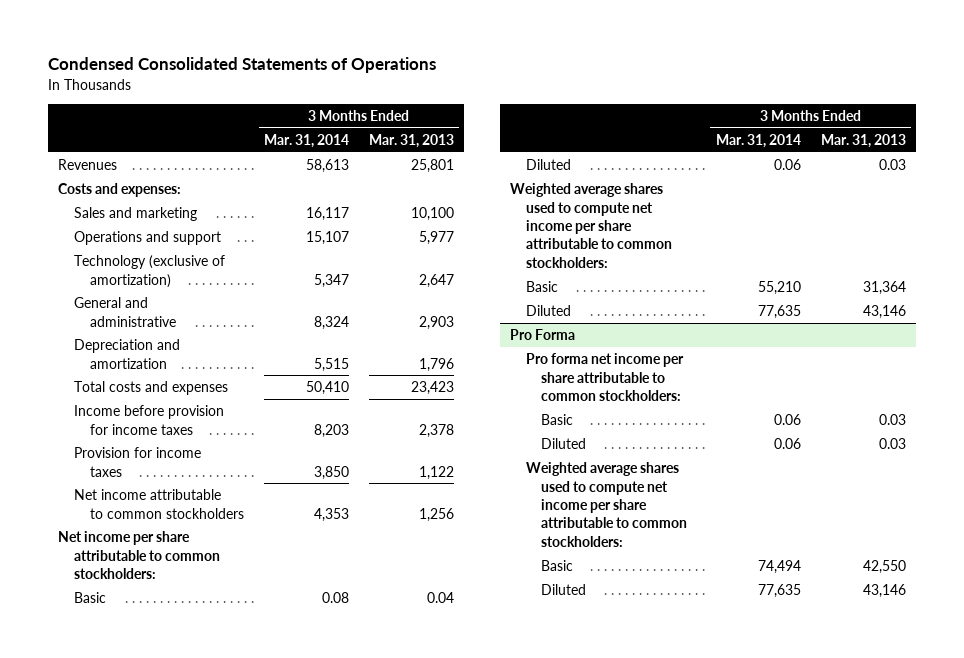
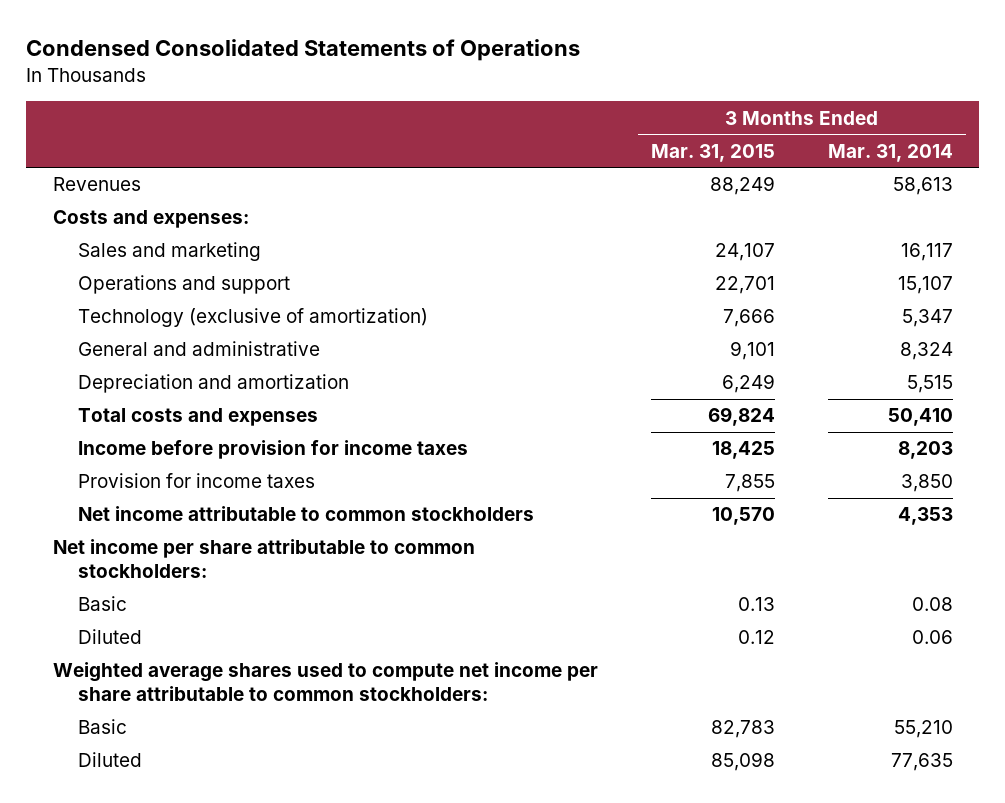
- | 3 Months Ended Mar. 31, 2014 | 3 Months Ended Mar. 31, 2013
+ | 3 Months Ended Mar. 31, 2015 | 3 Months Ended Mar. 31, 2014
- Pro Forma
- Pro forma net income per share attributable to common stockholders:
- Basic | 0.06 | 0.03
- Diluted | 0.06 | 0.03
- Weighted average shares used to compute net income per share attributable to common stockholders:
- Basic | 74,494 | 42,550
- Diluted | 77,635 | 43,146

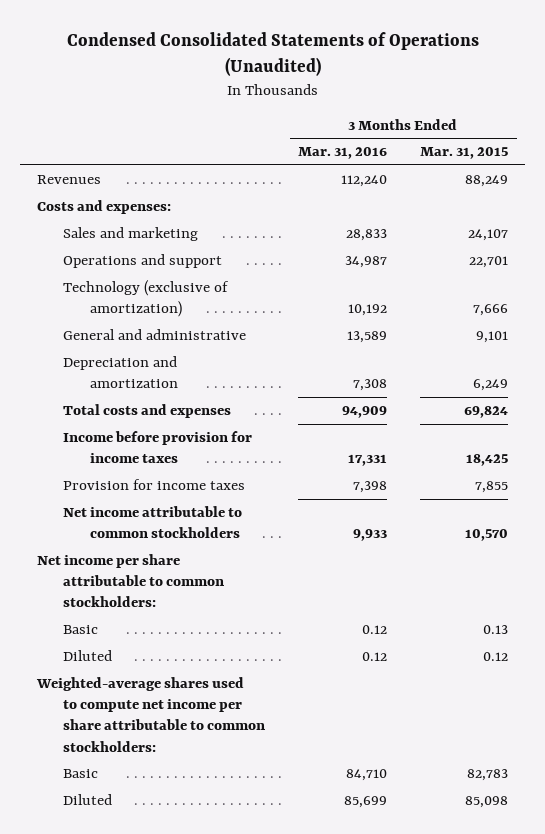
- Condensed Consolidated Statements of Operations
+ Condensed Consolidated Statements of Operations (Unaudited)
- | 3 Months Ended Mar. 31, 2015 | 3 Months Ended Mar. 31, 2014
+ | 3 Months Ended Mar. 31, 2016 | 3 Months Ended Mar. 31, 2015
- Weighted average shares used to compute net income per share attributable to common stockholders:
+ Weighted-average shares used to compute net income per share attributable to common stockholders:

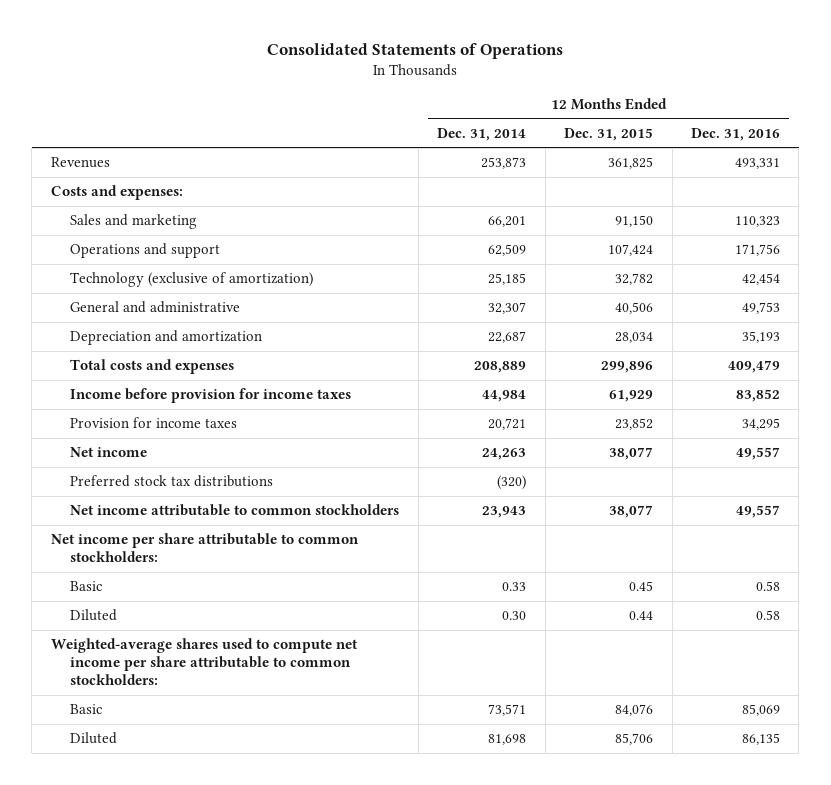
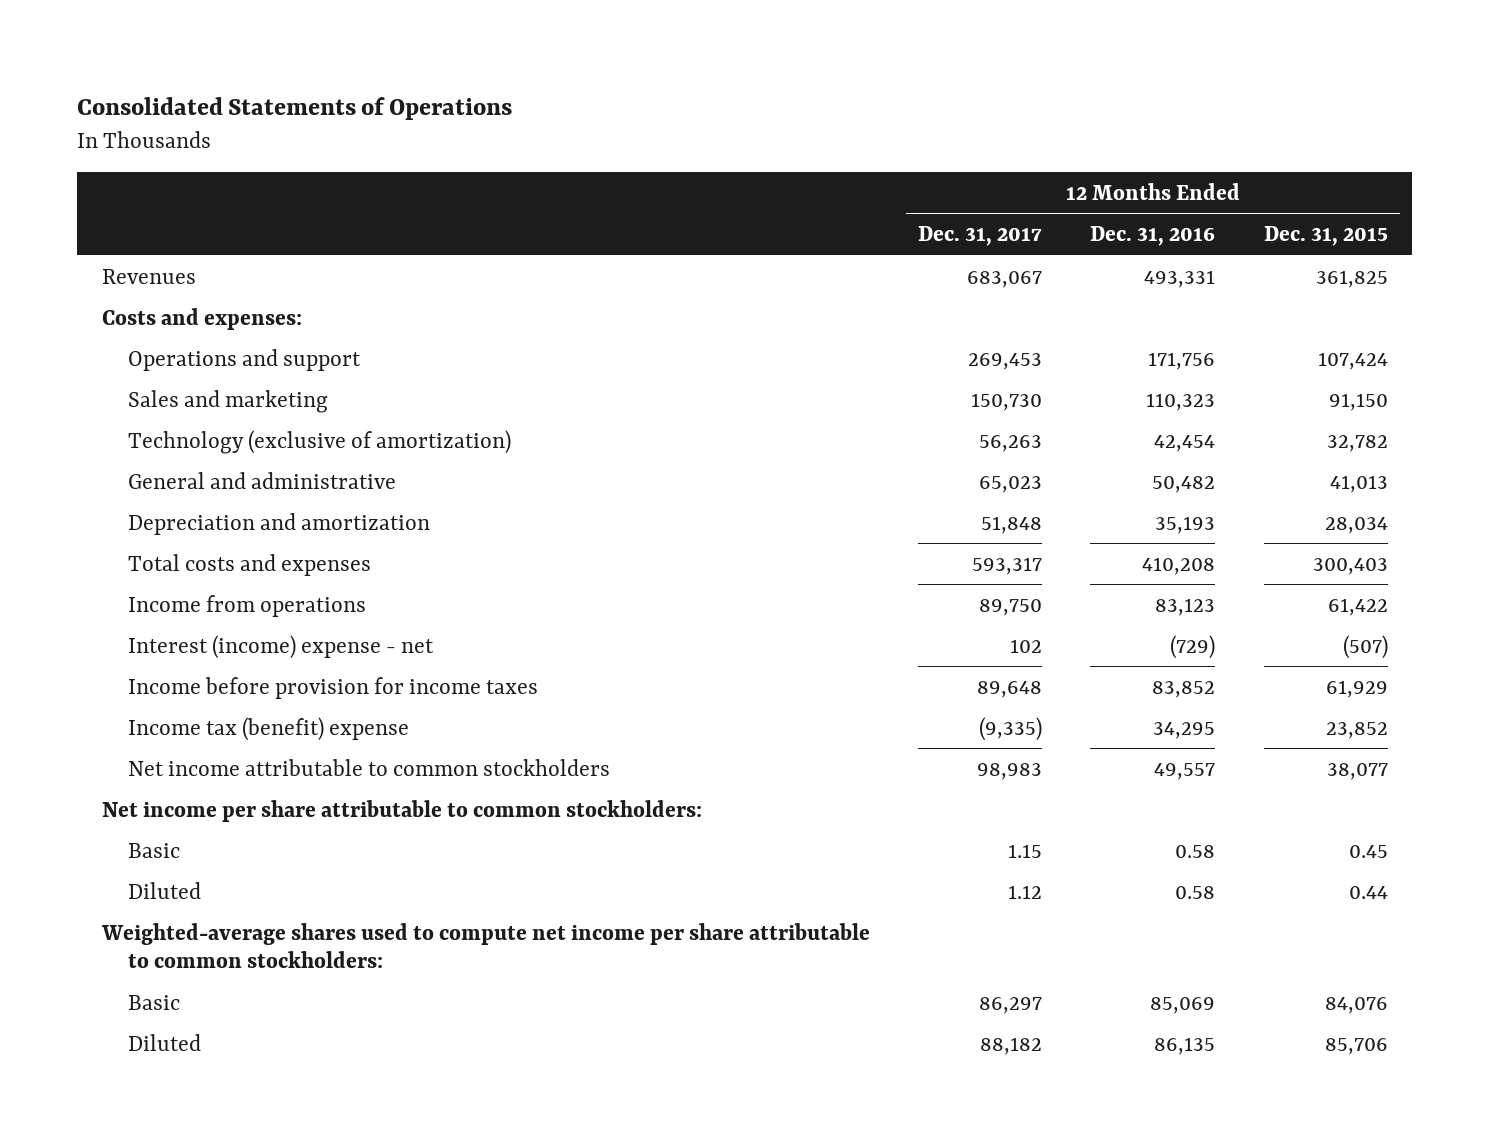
- | 12 Months Ended Dec. 31, 2014 | 12 Months Ended Dec. 31, 2015 | 12 Months Ended Dec. 31, 2016
+ | 12 Months Ended Dec. 31, 2017 | 12 Months Ended Dec. 31, 2016 | 12 Months Ended Dec. 31, 2015
moved down: Sales and marketing | 150,730 | 110,323 | 91,150
- General and administrative | 32,307 | 40,506 | 49,753
+ General and administrative | 65,023 | 50,482 | 41,013
- Total costs and expenses | 208,889 | 299,896 | 409,479
+ Total costs and expenses | 593,317 | 410,208 | 300,403
+ Income from operations | 89,750 | 83,123 | 61,422
+ Interest (income) expense - net | 102 | (729) | (507)
- Provision for income taxes | 20,721 | 23,852 | 34,295
- Net income | 24,263 | 38,077 | 49,557
- Preferred stock tax distributions | (320) | |
+ Income tax (benefit) expense | (9,335) | 34,295 | 23,852

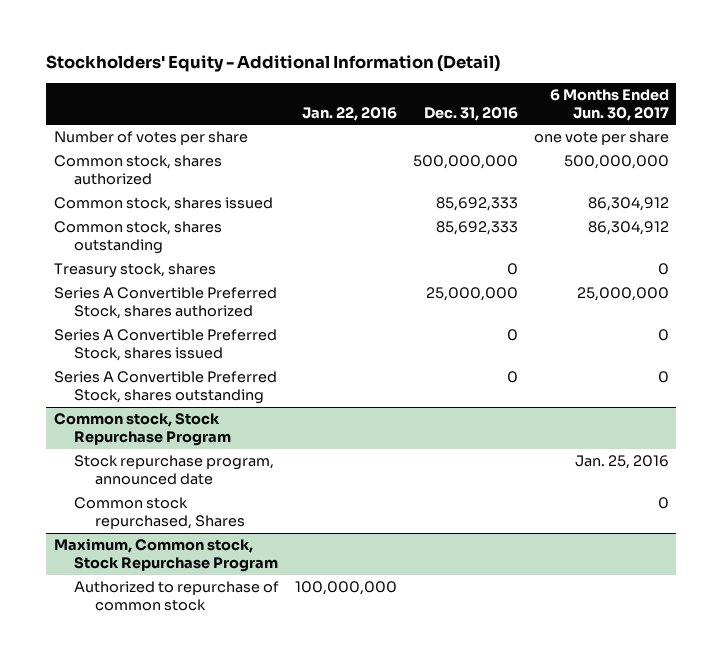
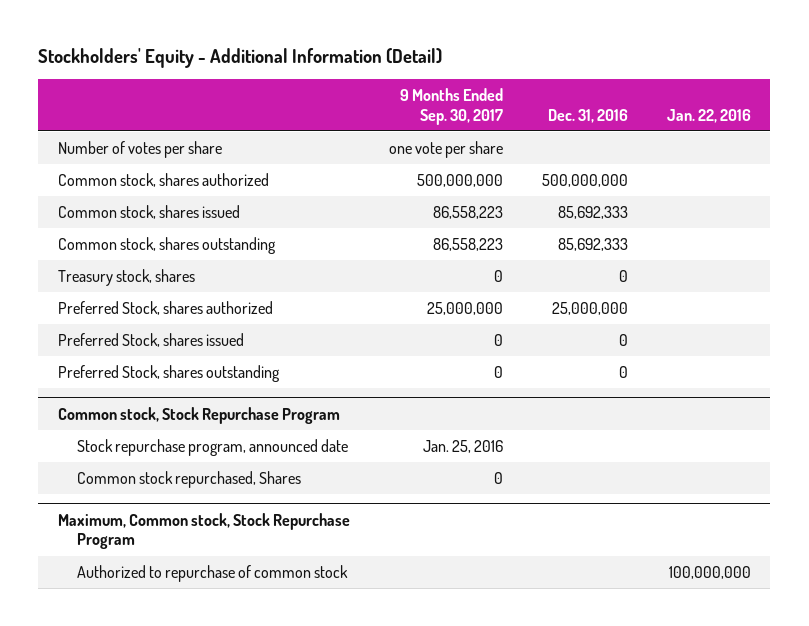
- | Jan. 22, 2016 | Dec. 31, 2016 | 6 Months Ended Jun. 30, 2017
+ | 9 Months Ended Sep. 30, 2017 | Dec. 31, 2016 | Jan. 22, 2016
- Series A Convertible Preferred Stock, shares authorized | | 25,000,000 | 25,000,000
- Series A Convertible Preferred Stock, shares issued | | 0 | 0
- Series A Convertible Preferred Stock, shares outstanding | | 0 | 0
+ Preferred Stock, shares authorized | 25,000,000 | 25,000,000 |
+ Preferred Stock, shares issued | 0 | 0 |
+ Preferred Stock, shares outstanding | 0 | 0 |

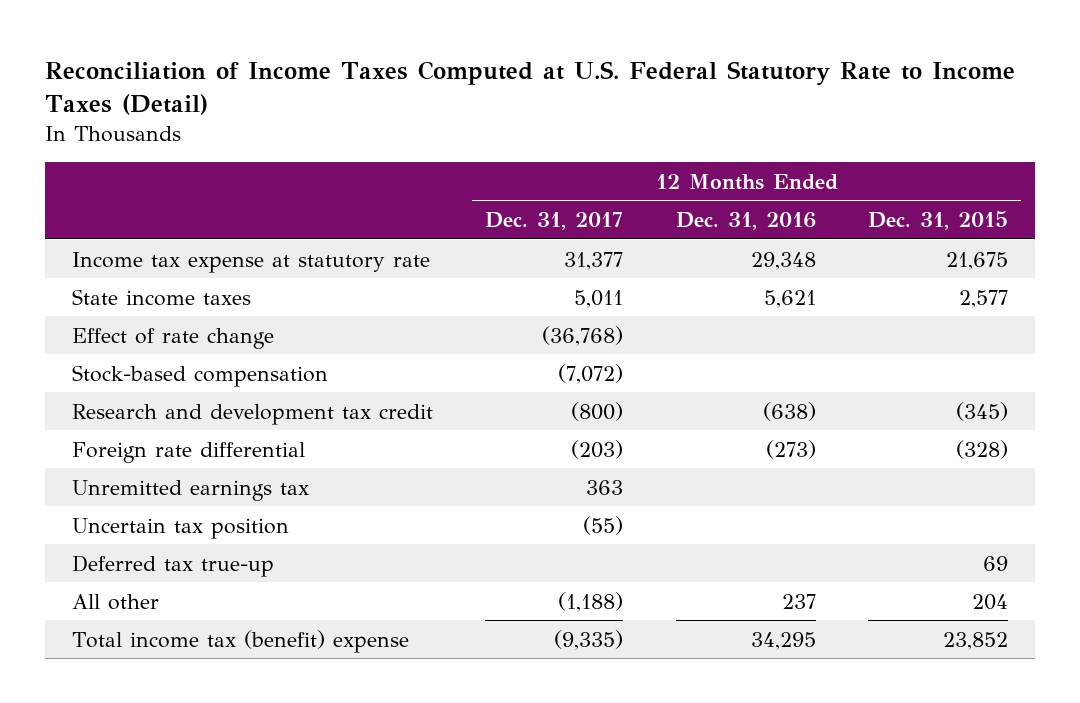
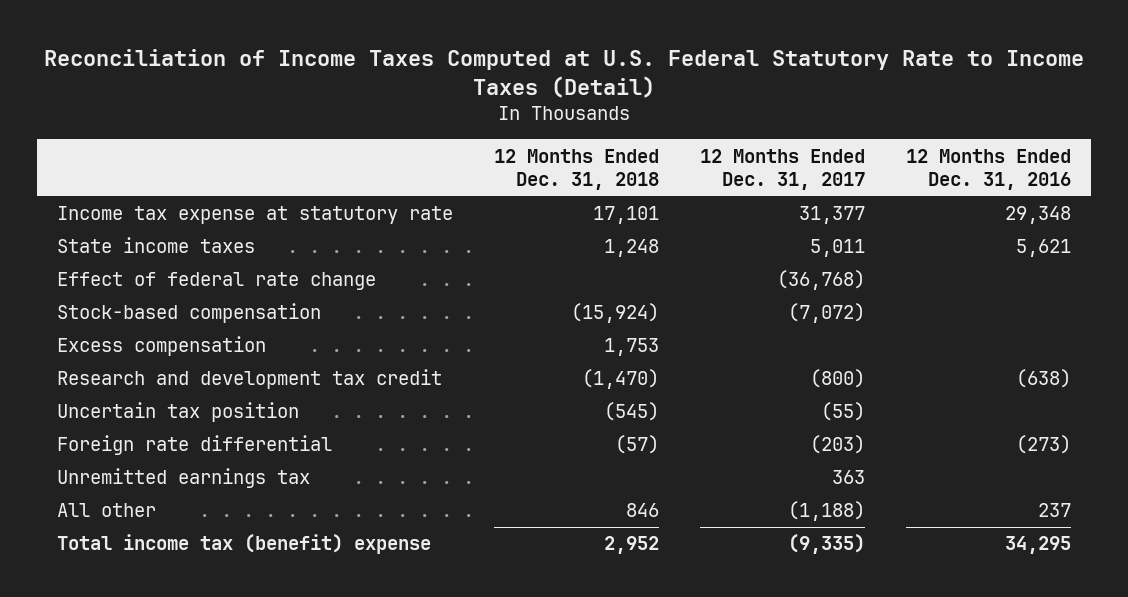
- | 12 Months Ended Dec. 31, 2017 | 12 Months Ended Dec. 31, 2016 | 12 Months Ended Dec. 31, 2015
+ | 12 Months Ended Dec. 31, 2018 | 12 Months Ended Dec. 31, 2017 | 12 Months Ended Dec. 31, 2016
- Effect of rate change | (36,768) | |
+ Effect of federal rate change | | (36,768) |
+ Excess compensation | 1,753 | |
moved up: Uncertain tax position | (545) | (55) |
- Deferred tax true-up | | | 69

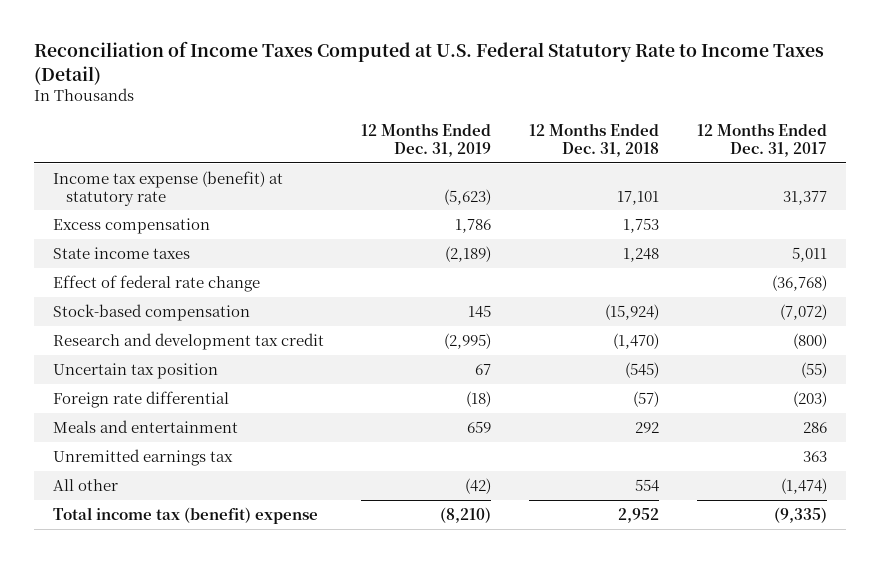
- | 12 Months Ended Dec. 31, 2018 | 12 Months Ended Dec. 31, 2017 | 12 Months Ended Dec. 31, 2016
+ | 12 Months Ended Dec. 31, 2019 | 12 Months Ended Dec. 31, 2018 | 12 Months Ended Dec. 31, 2017
- Income tax expense at statutory rate | 17,101 | 31,377 | 29,348
+ Income tax expense (benefit) at statutory rate | (5,623) | 17,101 | 31,377
moved up: Excess compensation | 1,786 | 1,753 |
+ Meals and entertainment | 659 | 292 | 286
- All other | 846 | (1,188) | 237
+ All other | (42) | 554 | (1,474)

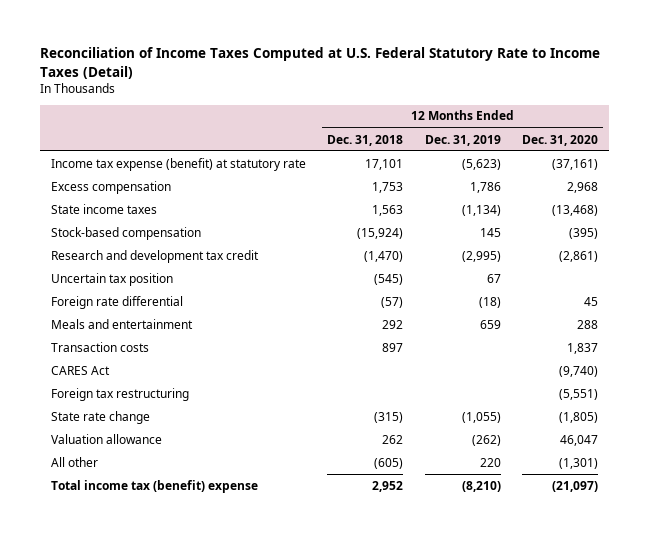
- | 12 Months Ended Dec. 31, 2019 | 12 Months Ended Dec. 31, 2018 | 12 Months Ended Dec. 31, 2017
+ | 12 Months Ended Dec. 31, 2018 | 12 Months Ended Dec. 31, 2019 | 12 Months Ended Dec. 31, 2020
- State income taxes | (2,189) | 1,248 | 5,011
- Effect of federal rate change | | | (36,768)
+ State income taxes | 1,563 | (1,134) | (13,468)
- Unremitted earnings tax | | | 363
- All other | (42) | 554 | (1,474)
+ Transaction costs | 897 | | 1,837
+ CARES Act | | | (9,740)
+ Foreign tax restructuring | | | (5,551)
+ State rate change | (315) | (1,055) | (1,805)
+ Valuation allowance | 262 | (262) | 46,047
+ All other | (605) | 220 | (1,301)

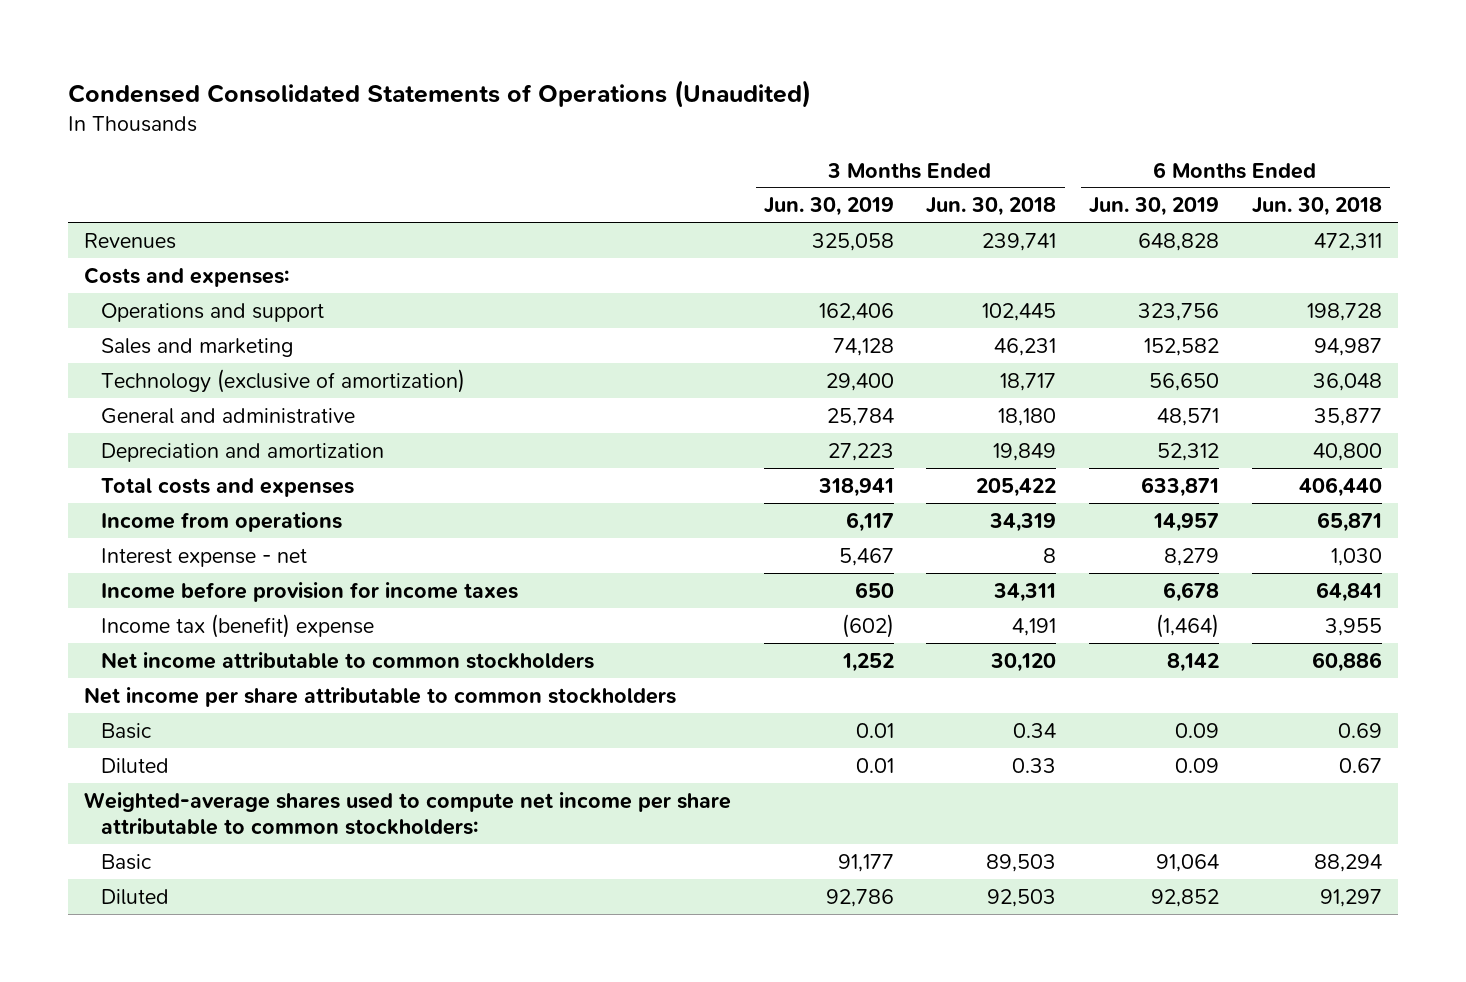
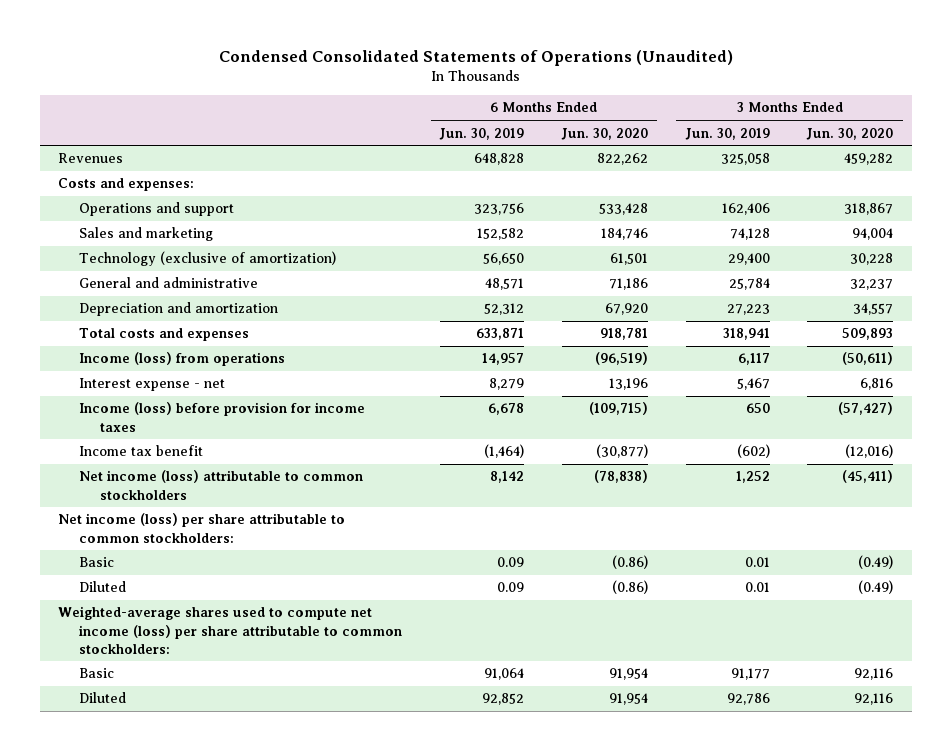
- | 3 Months Ended Jun. 30, 2019 | 3 Months Ended Jun. 30, 2018 | 6 Months Ended Jun. 30, 2019 | 6 Months Ended Jun. 30, 2018
+ | 6 Months Ended Jun. 30, 2019 | 6 Months Ended Jun. 30, 2020 | 3 Months Ended Jun. 30, 2019 | 3 Months Ended Jun. 30, 2020
- Income from operations | 6,117 | 34,319 | 14,957 | 65,871
+ Income (loss) from operations | 14,957 | (96,519) | 6,117 | (50,611)
- Income before provision for income taxes | 650 | 34,311 | 6,678 | 64,841
- Income tax (benefit) expense | (602) | 4,191 | (1,464) | 3,955
- Net income attributable to common stockholders | 1,252 | 30,120 | 8,142 | 60,886
- Net income per share attributable to common stockholders
+ Income (loss) before provision for income taxes | 6,678 | (109,715) | 650 | (57,427)
+ Income tax benefit | (1,464) | (30,877) | (602) | (12,016)
+ Net income (loss) attributable to common stockholders | 8,142 | (78,838) | 1,252 | (45,411)
+ Net income (loss) per share attributable to common stockholders:
- Weighted-average shares used to compute net income per share attributable to common stockholders:
+ Weighted-average shares used to compute net income (loss) per share attributable to common stockholders:

